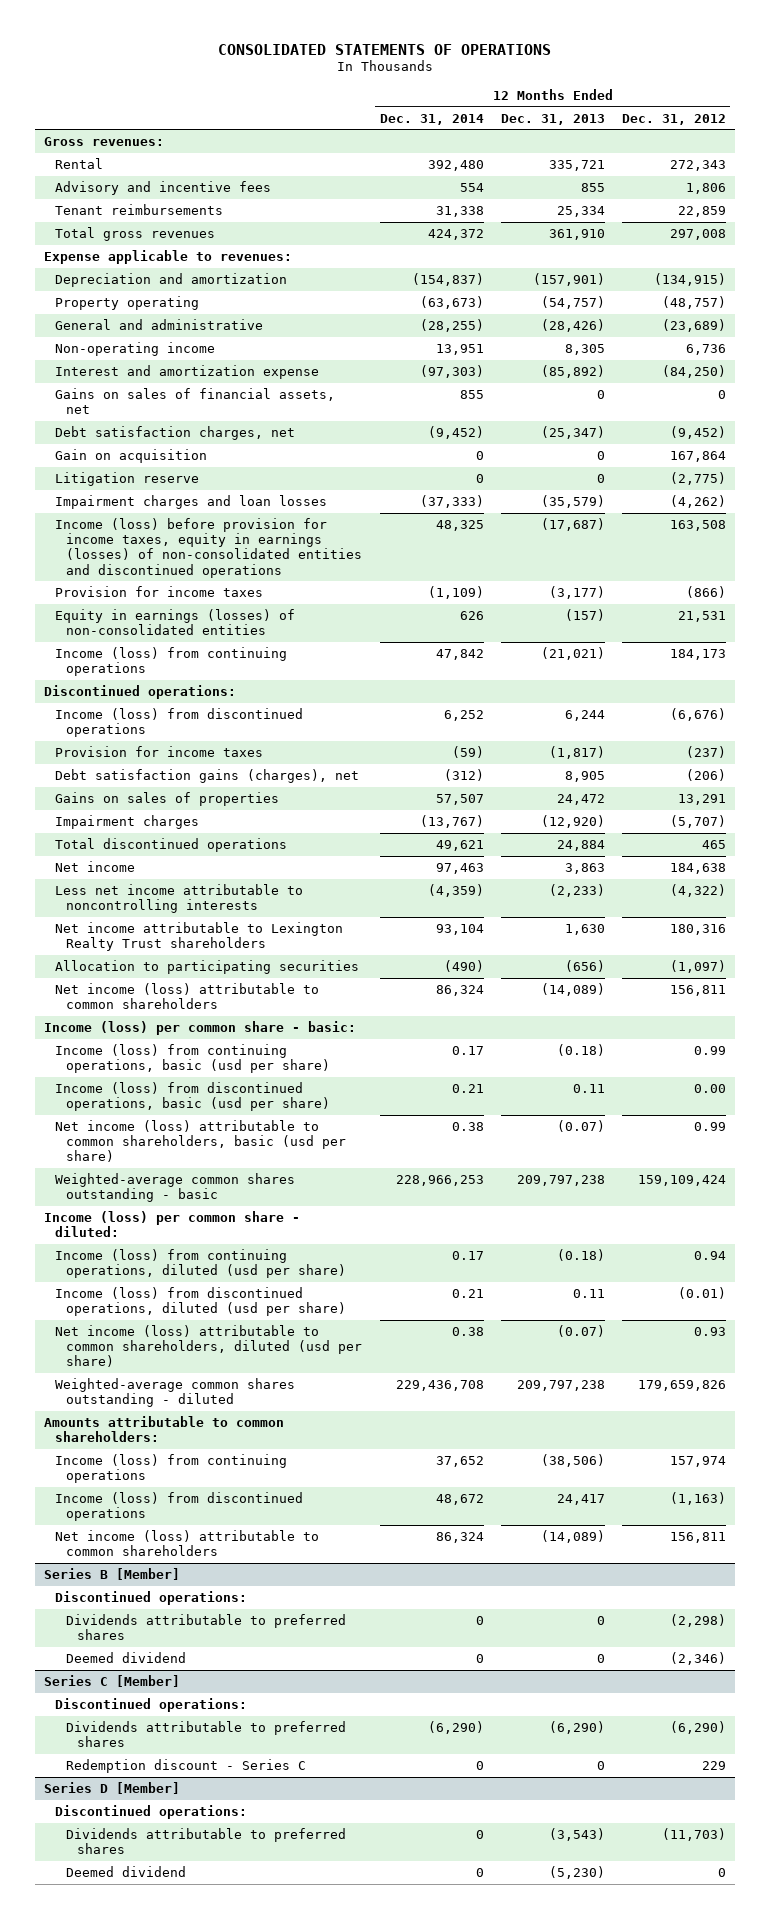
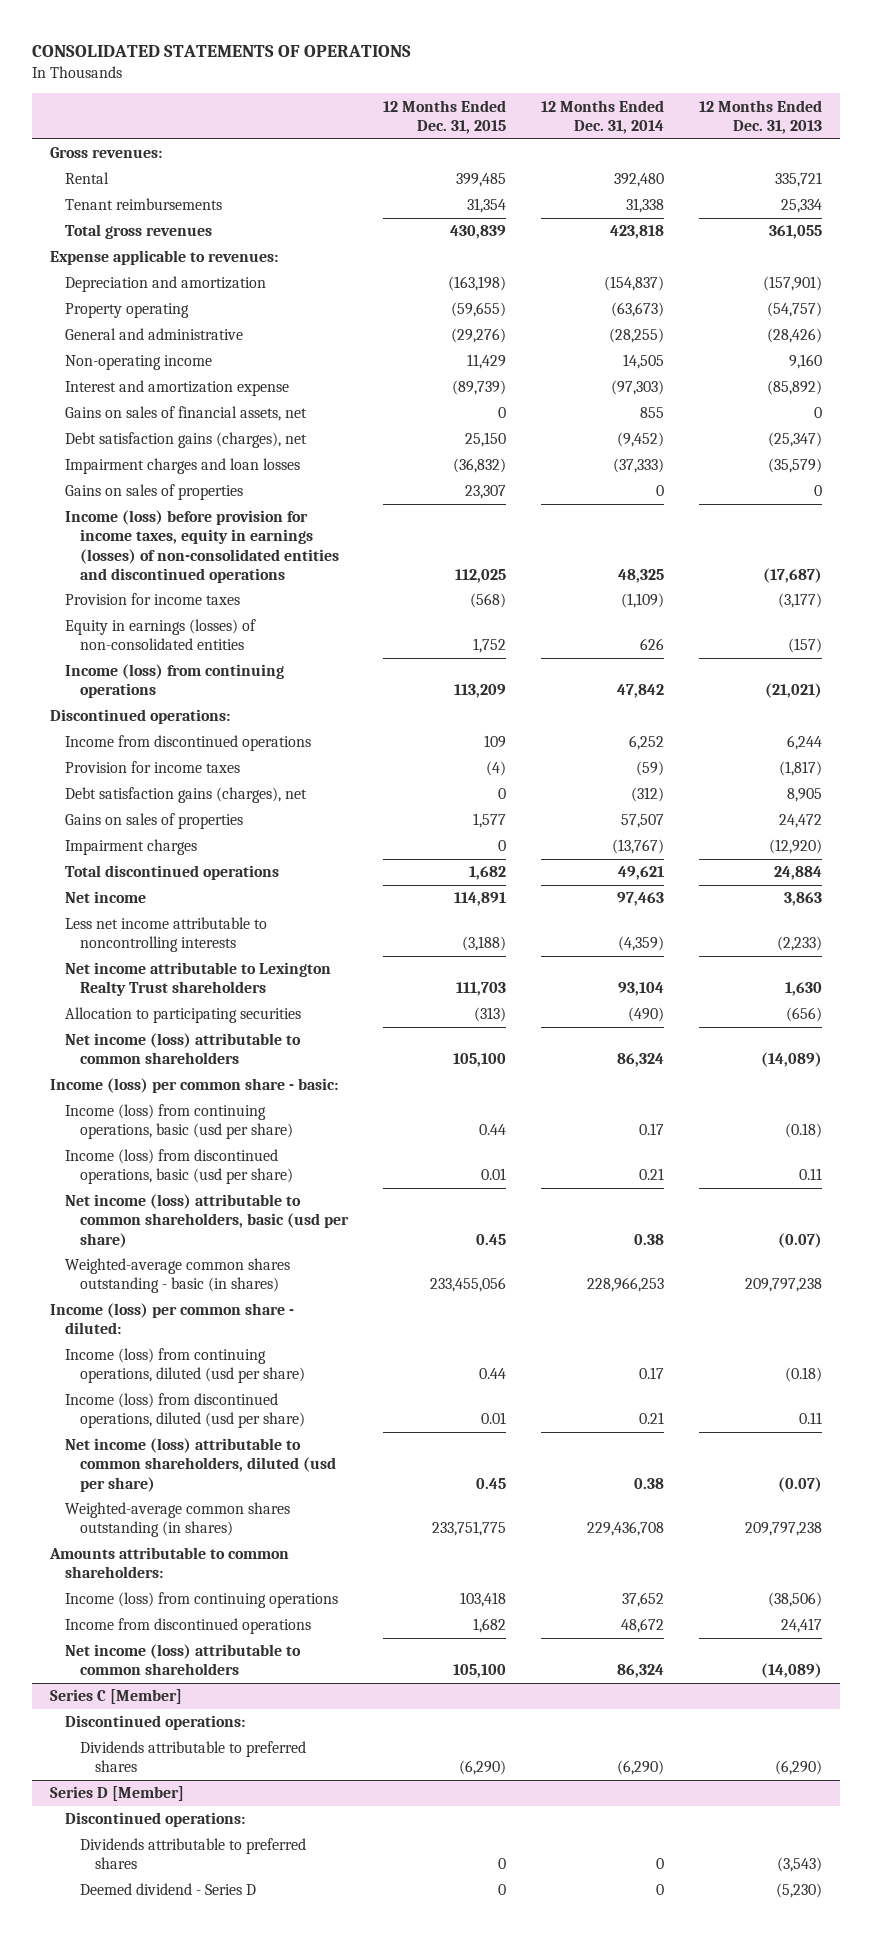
- | 12 Months Ended Dec. 31, 2014 | 12 Months Ended Dec. 31, 2013 | 12 Months Ended Dec. 31, 2012
+ | 12 Months Ended Dec. 31, 2015 | 12 Months Ended Dec. 31, 2014 | 12 Months Ended Dec. 31, 2013
- Advisory and incentive fees | 554 | 855 | 1,806
- Total gross revenues | 424,372 | 361,910 | 297,008
+ Total gross revenues | 430,839 | 423,818 | 361,055
- Non-operating income | 13,951 | 8,305 | 6,736
+ Non-operating income | 11,429 | 14,505 | 9,160
- Debt satisfaction charges, net | (9,452) | (25,347) | (9,452)
- Gain on acquisition | 0 | 0 | 167,864
- Litigation reserve | 0 | 0 | (2,775)
+ Debt satisfaction gains (charges), net | 25,150 | (9,452) | (25,347)
+ Gains on sales of properties | 23,307 | 0 | 0
- Income (loss) from discontinued operations | 6,252 | 6,244 | (6,676)
+ Income from discontinued operations | 109 | 6,252 | 6,244
- Weighted-average common shares outstanding - basic | 228,966,253 | 209,797,238 | 159,109,424
+ Weighted-average common shares outstanding - basic (in shares) | 233,455,056 | 228,966,253 | 209,797,238
- Weighted-average common shares outstanding - diluted | 229,436,708 | 209,797,238 | 179,659,826
+ Weighted-average common shares outstanding (in shares) | 233,751,775 | 229,436,708 | 209,797,238
- Income (loss) from discontinued operations | 48,672 | 24,417 | (1,163)
+ Income from discontinued operations | 1,682 | 48,672 | 24,417
- Series B [Member]
- Discontinued operations:
- Dividends attributable to preferred shares | 0 | 0 | (2,298)
- Deemed dividend | 0 | 0 | (2,346)
@ Series C [Member]
- Redemption discount - Series C | 0 | 0 | 229
@ Series D [Member]
- Deemed dividend | 0 | (5,230) | 0
+ Deemed dividend - Series D | 0 | 0 | (5,230)

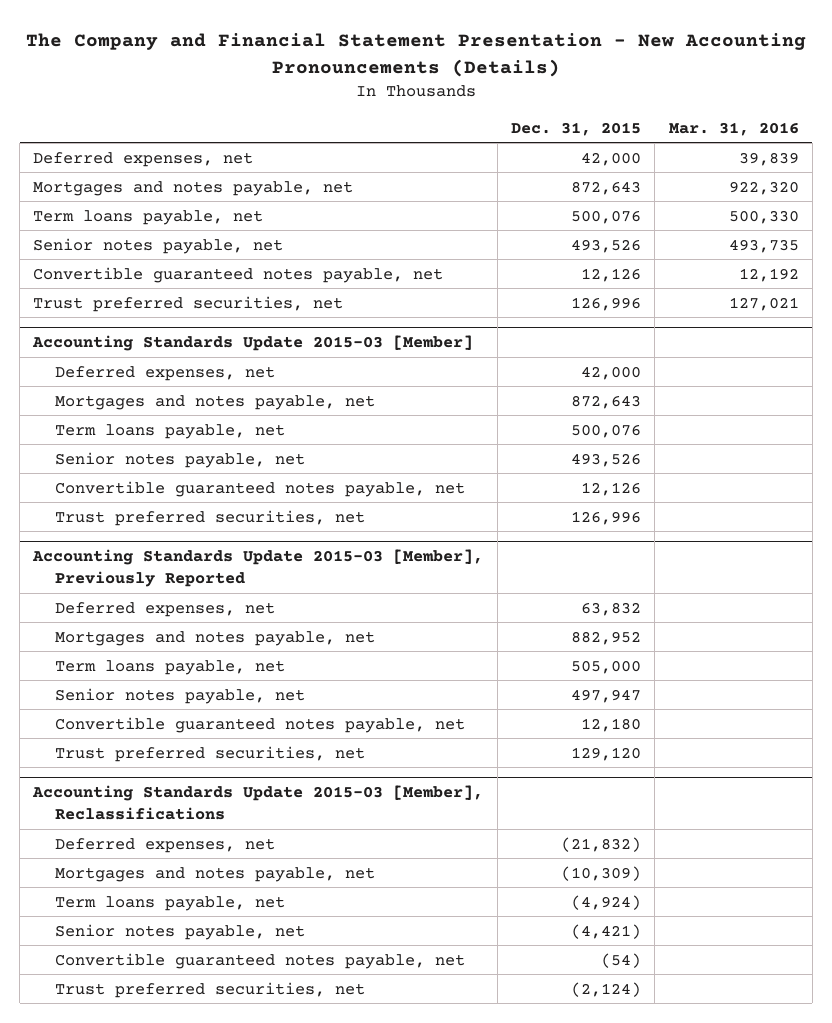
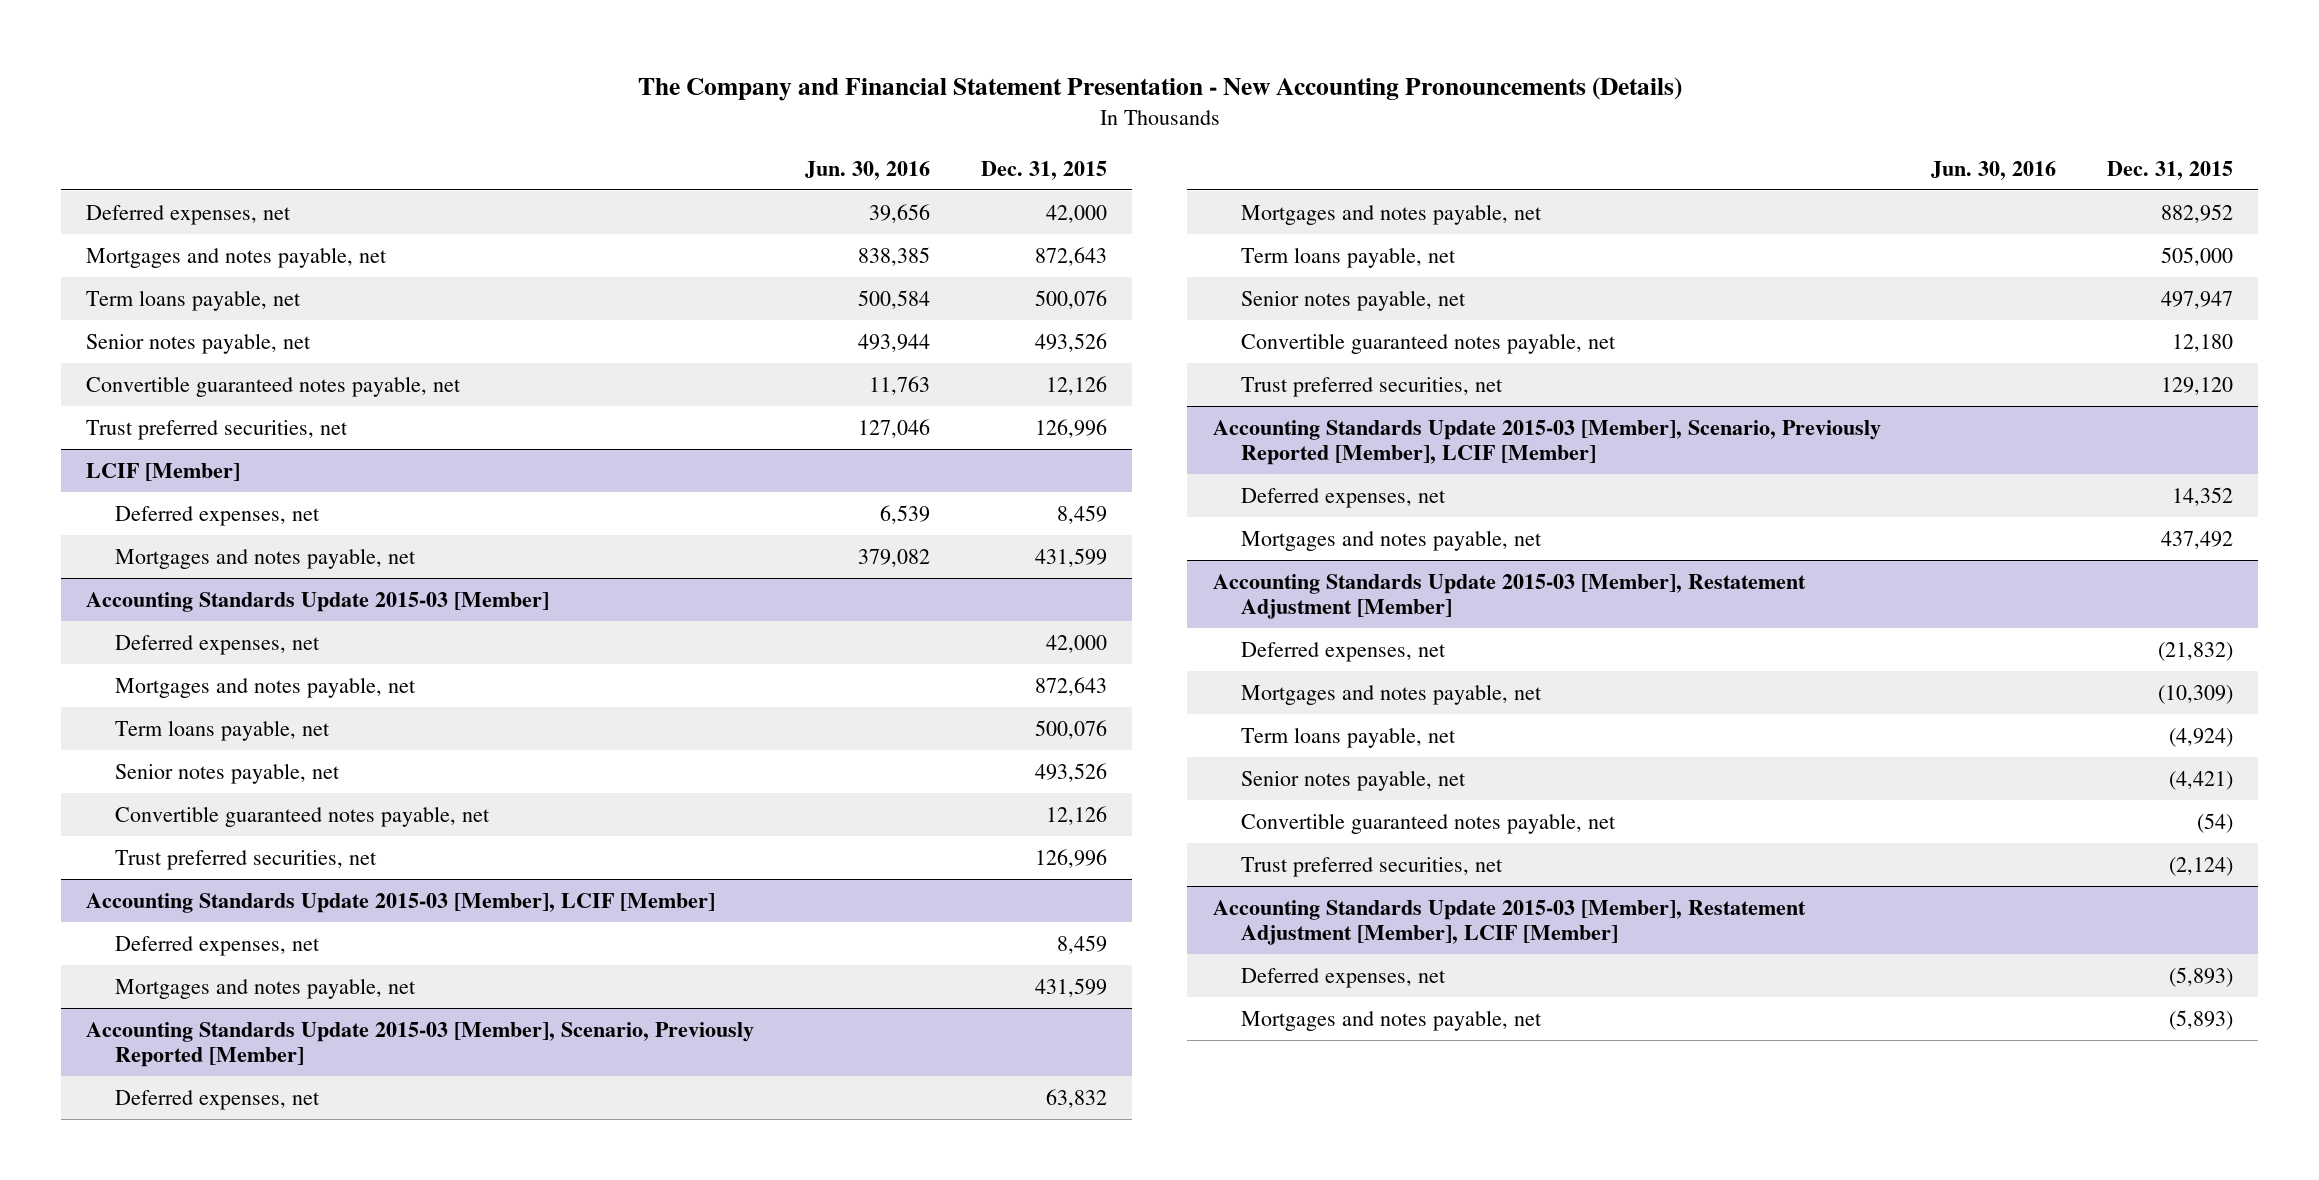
- | Dec. 31, 2015 | Mar. 31, 2016
+ | Jun. 30, 2016 | Dec. 31, 2015
+ LCIF [Member]
+ Deferred expenses, net | 6,539 | 8,459
+ Mortgages and notes payable, net | 379,082 | 431,599
- Accounting Standards Update 2015-03 [Member], Previously Reported
+ Accounting Standards Update 2015-03 [Member], LCIF [Member]
+ Deferred expenses, net | | 8,459
+ Mortgages and notes payable, net | | 431,599
+ Accounting Standards Update 2015-03 [Member], Scenario, Previously Reported [Member]
- Accounting Standards Update 2015-03 [Member], Reclassifications
+ Accounting Standards Update 2015-03 [Member], Scenario, Previously Reported [Member], LCIF [Member]
+ Deferred expenses, net | | 14,352
+ Mortgages and notes payable, net | | 437,492
+ Accounting Standards Update 2015-03 [Member], Restatement Adjustment [Member]
+ Accounting Standards Update 2015-03 [Member], Restatement Adjustment [Member], LCIF [Member]
+ Deferred expenses, net | | (5,893)
+ Mortgages and notes payable, net | | (5,893)

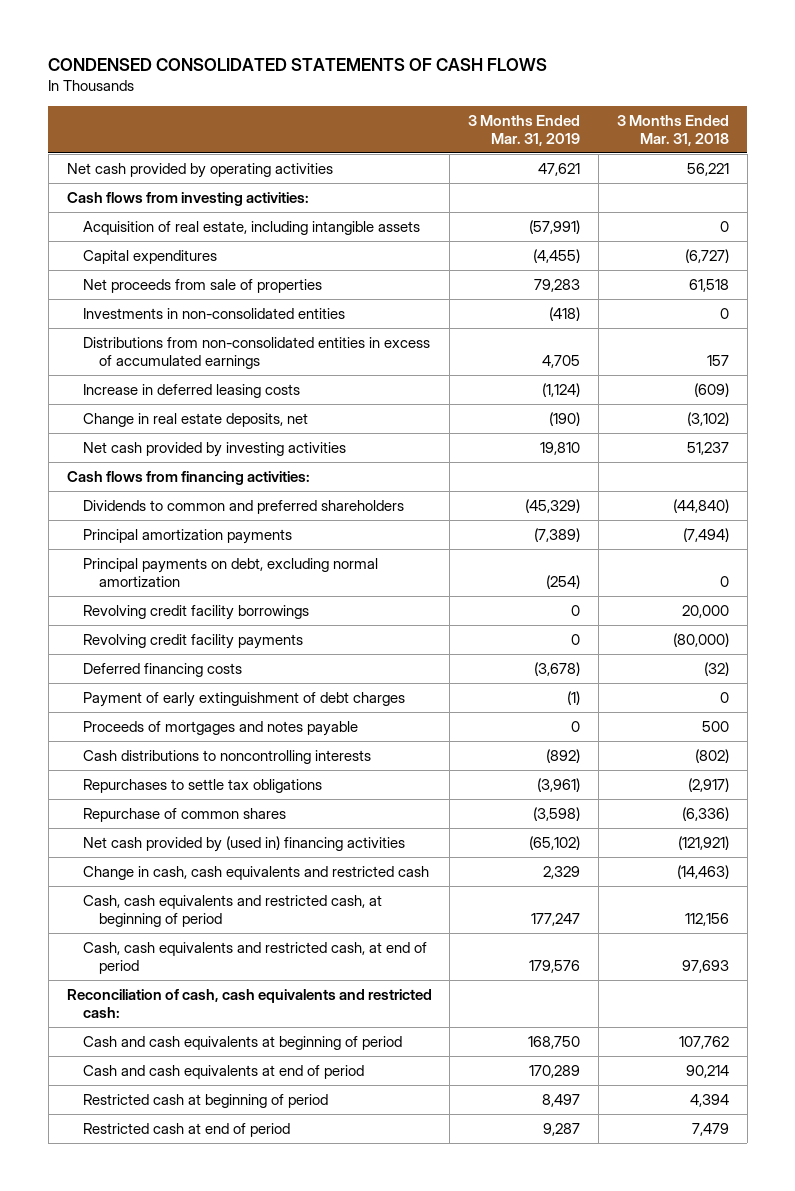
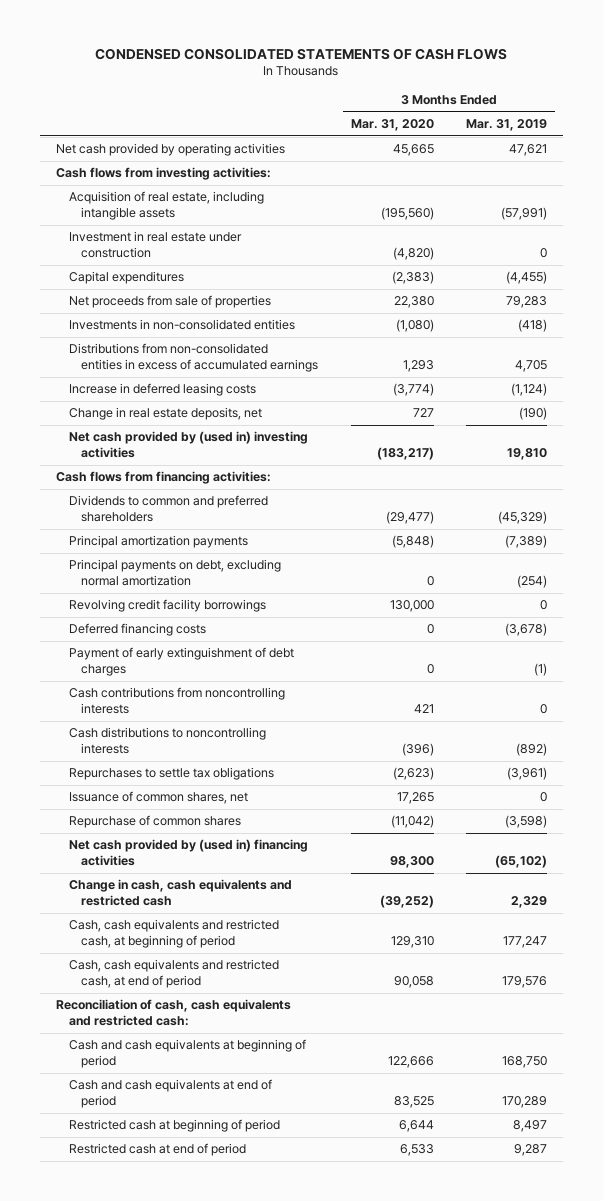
- | 3 Months Ended Mar. 31, 2019 | 3 Months Ended Mar. 31, 2018
+ | 3 Months Ended Mar. 31, 2020 | 3 Months Ended Mar. 31, 2019
+ Investment in real estate under construction | (4,820) | 0
- Net cash provided by investing activities | 19,810 | 51,237
+ Net cash provided by (used in) investing activities | (183,217) | 19,810
- Revolving credit facility payments | 0 | (80,000)
- Proceeds of mortgages and notes payable | 0 | 500
+ Cash contributions from noncontrolling interests | 421 | 0
+ Issuance of common shares, net | 17,265 | 0

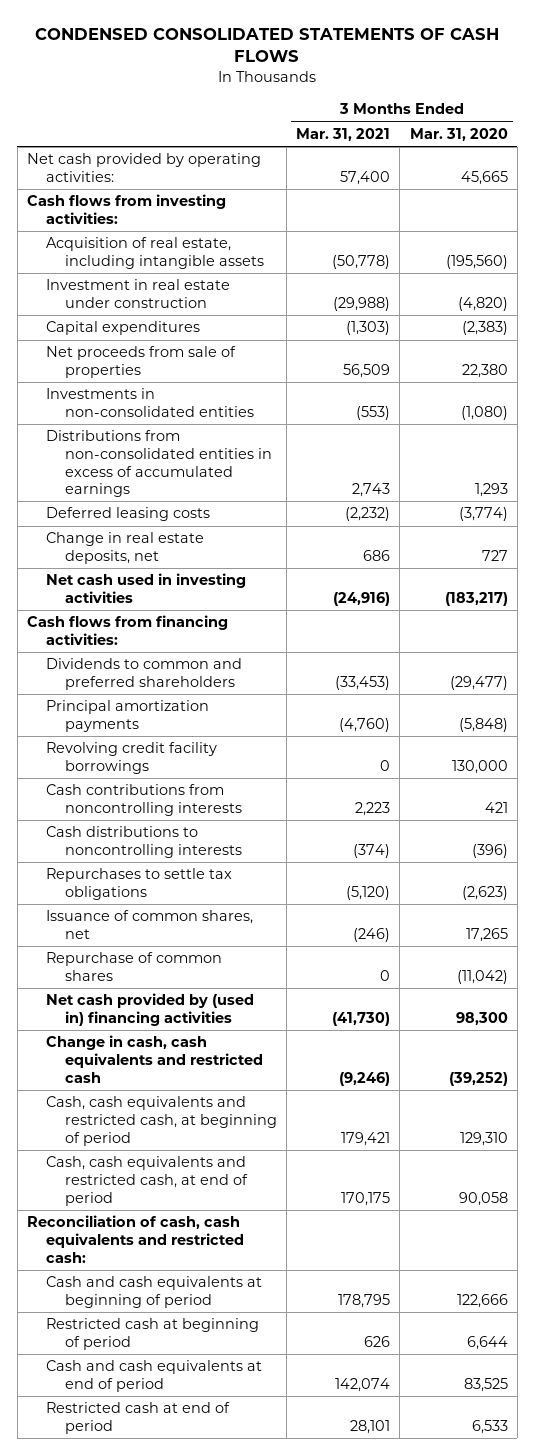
- | 3 Months Ended Mar. 31, 2020 | 3 Months Ended Mar. 31, 2019
+ | 3 Months Ended Mar. 31, 2021 | 3 Months Ended Mar. 31, 2020
- Net cash provided by operating activities | 45,665 | 47,621
+ Net cash provided by operating activities: | 57,400 | 45,665
- Increase in deferred leasing costs | (3,774) | (1,124)
+ Deferred leasing costs | (2,232) | (3,774)
- Net cash provided by (used in) investing activities | (183,217) | 19,810
+ Net cash used in investing activities | (24,916) | (183,217)
- Principal payments on debt, excluding normal amortization | 0 | (254)
- Deferred financing costs | 0 | (3,678)
- Payment of early extinguishment of debt charges | 0 | (1)
moved down: Cash and cash equivalents at end of period | 142,074 | 83,525

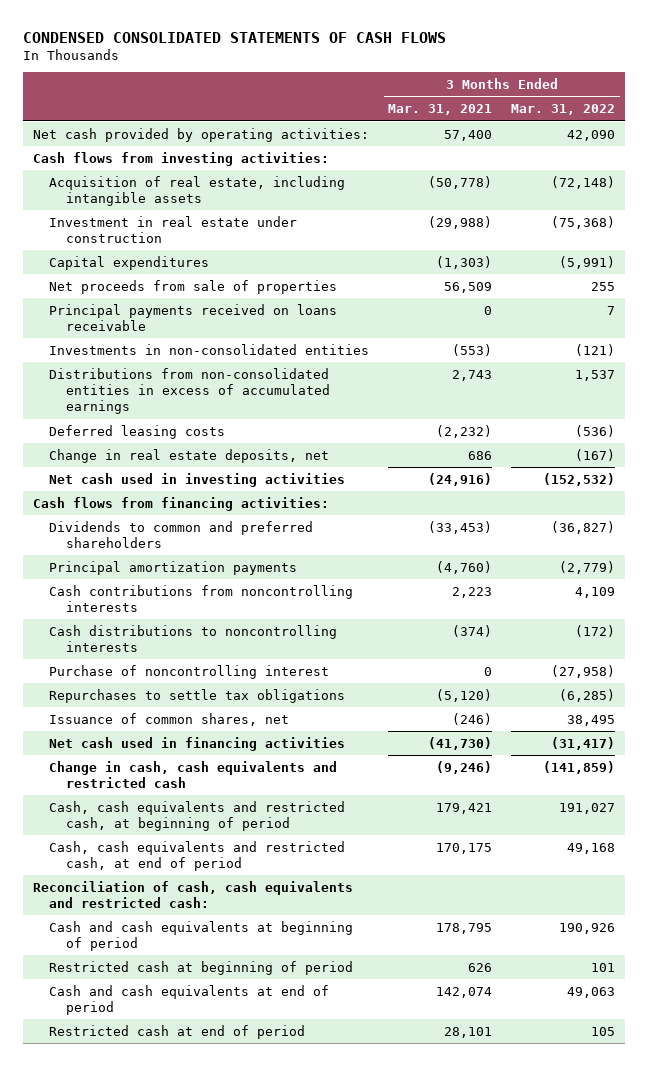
- | 3 Months Ended Mar. 31, 2021 | 3 Months Ended Mar. 31, 2020
+ | 3 Months Ended Mar. 31, 2021 | 3 Months Ended Mar. 31, 2022
+ Principal payments received on loans receivable | 0 | 7
- Revolving credit facility borrowings | 0 | 130,000
+ Purchase of noncontrolling interest | 0 | (27,958)
- Repurchase of common shares | 0 | (11,042)
- Net cash provided by (used in) financing activities | (41,730) | 98,300
+ Net cash used in financing activities | (41,730) | (31,417)

